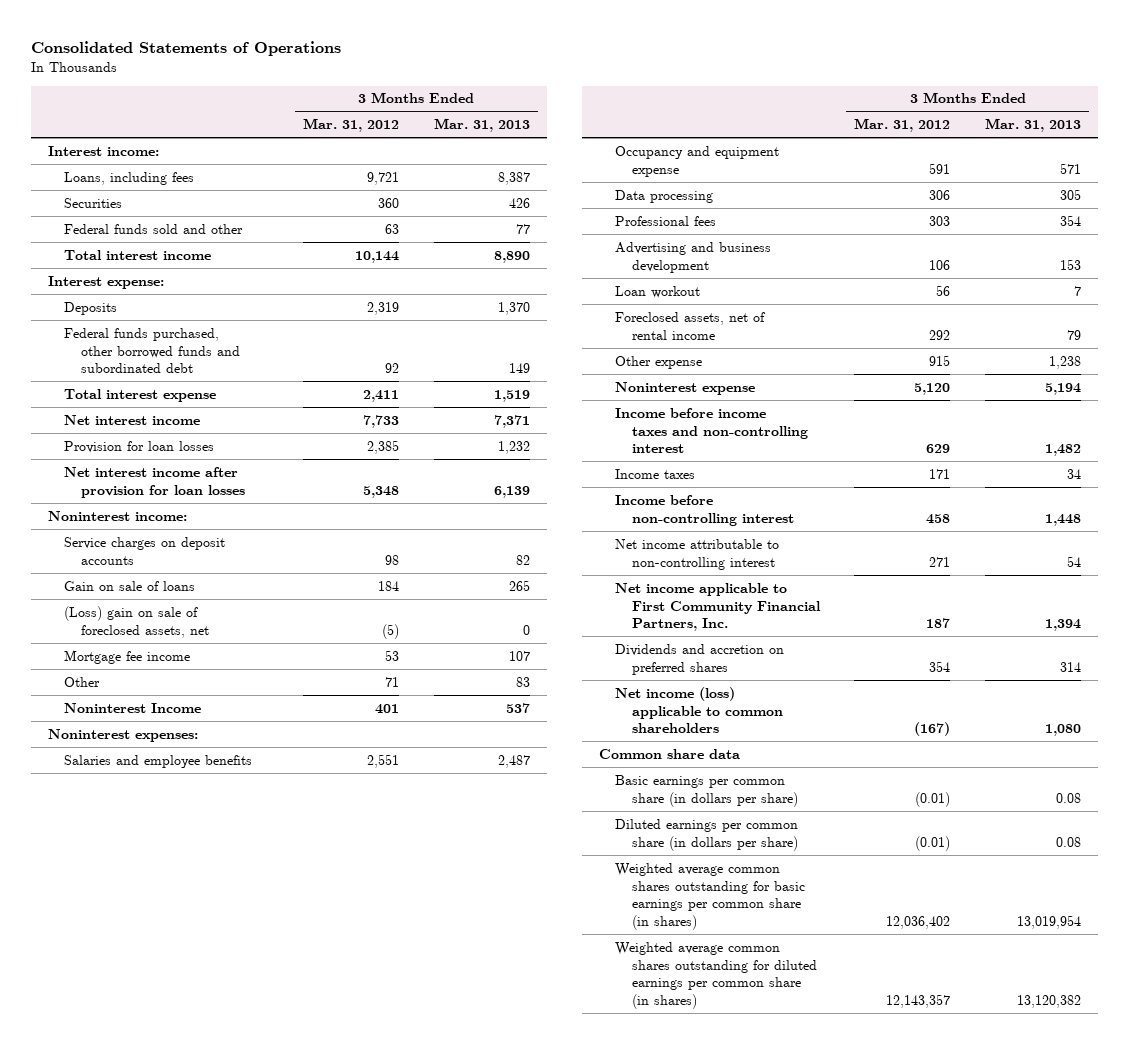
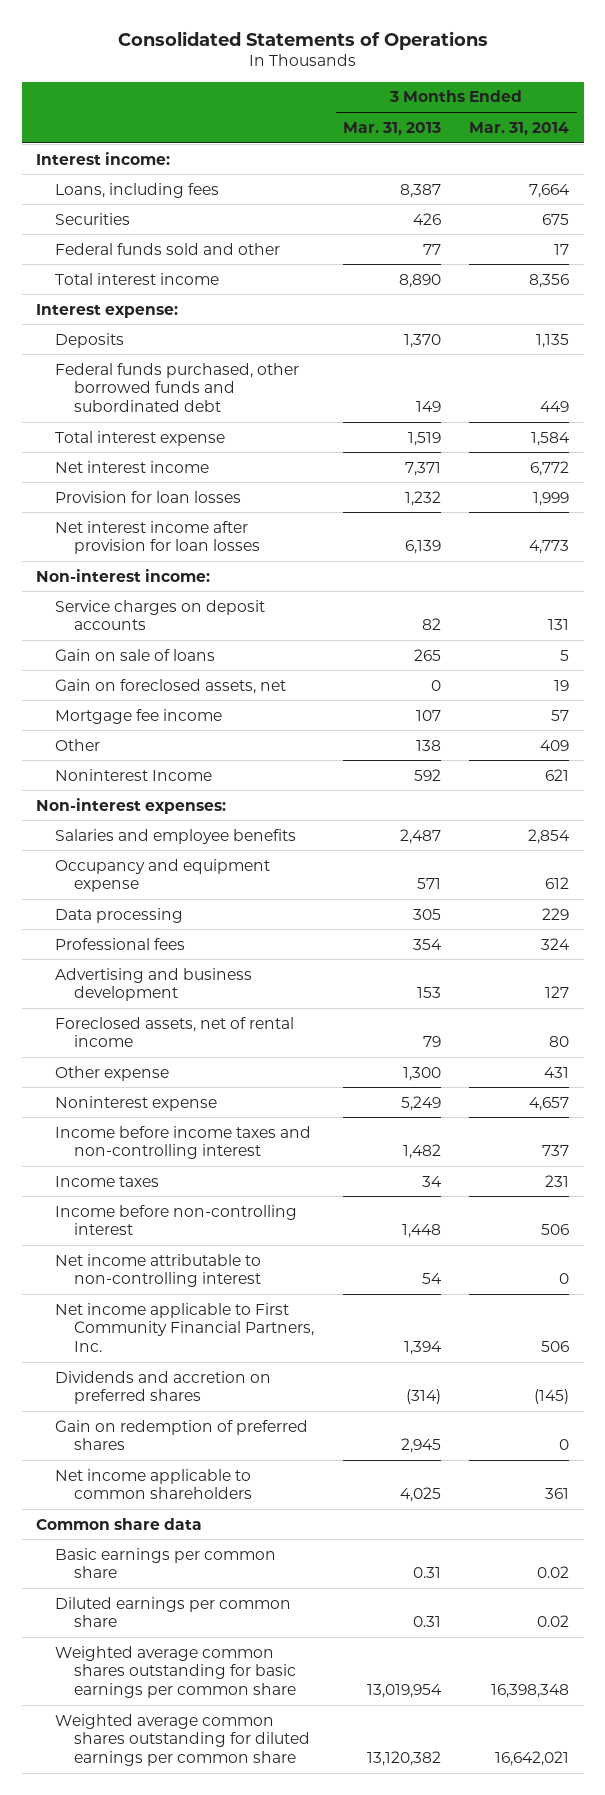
- | 3 Months Ended Mar. 31, 2012 | 3 Months Ended Mar. 31, 2013
+ | 3 Months Ended Mar. 31, 2013 | 3 Months Ended Mar. 31, 2014
- Noninterest income:
+ Non-interest income:
- (Loss) gain on sale of foreclosed assets, net | (5) | 0
+ Gain on foreclosed assets, net | 0 | 19
- Other | 71 | 83
- Noninterest Income | 401 | 537
- Noninterest expenses:
+ Other | 138 | 409
+ Noninterest Income | 592 | 621
+ Non-interest expenses:
- Loan workout | 56 | 7
- Other expense | 915 | 1,238
- Noninterest expense | 5,120 | 5,194
+ Other expense | 1,300 | 431
+ Noninterest expense | 5,249 | 4,657
- Dividends and accretion on preferred shares | 354 | 314
- Net income (loss) applicable to common shareholders | (167) | 1,080
+ Dividends and accretion on preferred shares | (314) | (145)
+ Gain on redemption of preferred shares | 2,945 | 0
+ Net income applicable to common shareholders | 4,025 | 361
- Basic earnings per common share (in dollars per share) | (0.01) | 0.08
- Diluted earnings per common share (in dollars per share) | (0.01) | 0.08
- Weighted average common shares outstanding for basic earnings per common share (in shares) | 12,036,402 | 13,019,954
- Weighted average common shares outstanding for diluted earnings per common share (in shares) | 12,143,357 | 13,120,382
+ Basic earnings per common share | 0.31 | 0.02
+ Diluted earnings per common share | 0.31 | 0.02
+ Weighted average common shares outstanding for basic earnings per common share | 13,019,954 | 16,398,348
+ Weighted average common shares outstanding for diluted earnings per common share | 13,120,382 | 16,642,021

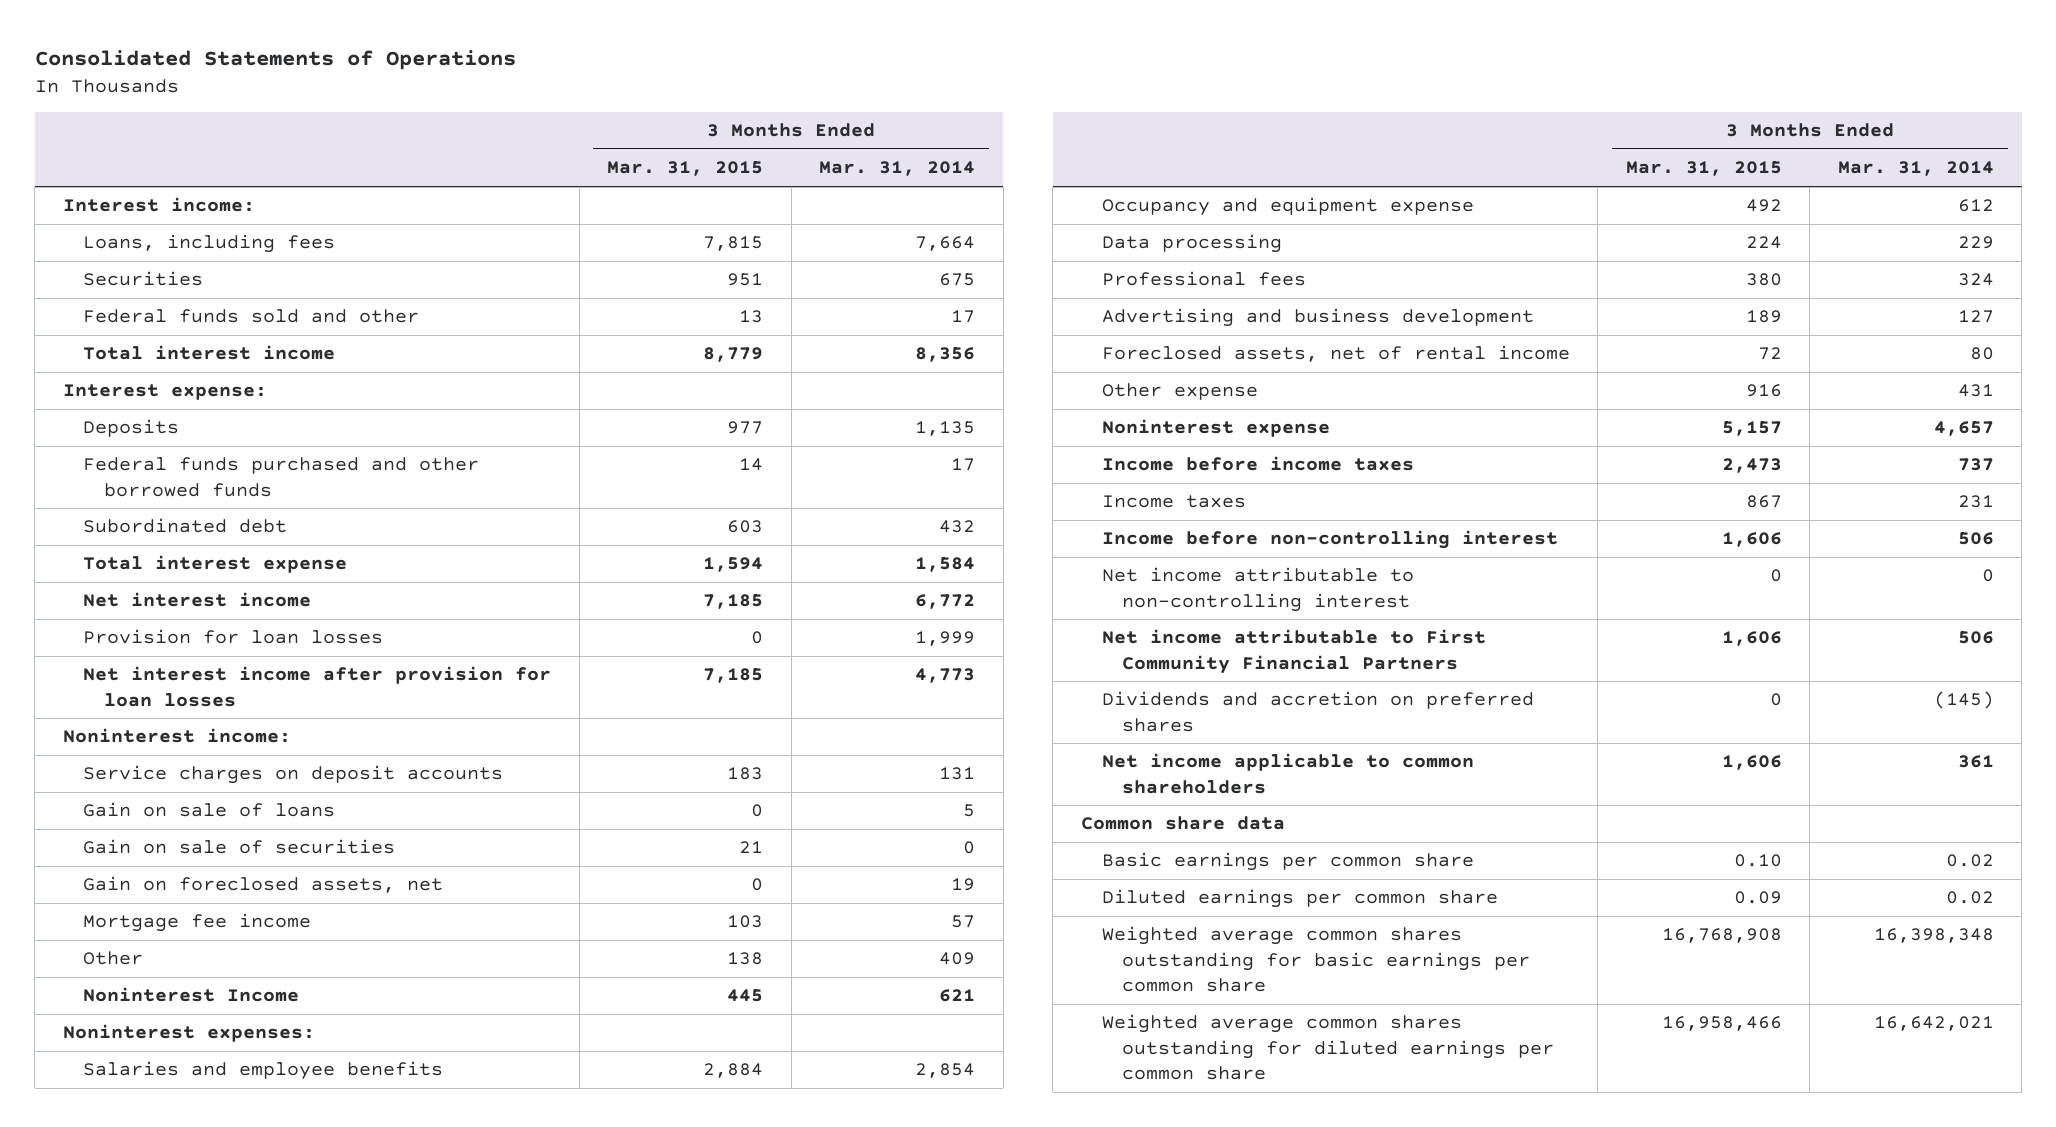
- | 3 Months Ended Mar. 31, 2013 | 3 Months Ended Mar. 31, 2014
+ | 3 Months Ended Mar. 31, 2015 | 3 Months Ended Mar. 31, 2014
- Federal funds purchased, other borrowed funds and subordinated debt | 149 | 449
+ Federal funds purchased and other borrowed funds | 14 | 17
+ Subordinated debt | 603 | 432
- Non-interest income:
+ Noninterest income:
+ Gain on sale of securities | 21 | 0
- Non-interest expenses:
+ Noninterest expenses:
- Income before income taxes and non-controlling interest | 1,482 | 737
+ Income before income taxes | 2,473 | 737
- Net income applicable to First Community Financial Partners, Inc. | 1,394 | 506
+ Net income attributable to First Community Financial Partners | 1,606 | 506
- Gain on redemption of preferred shares | 2,945 | 0

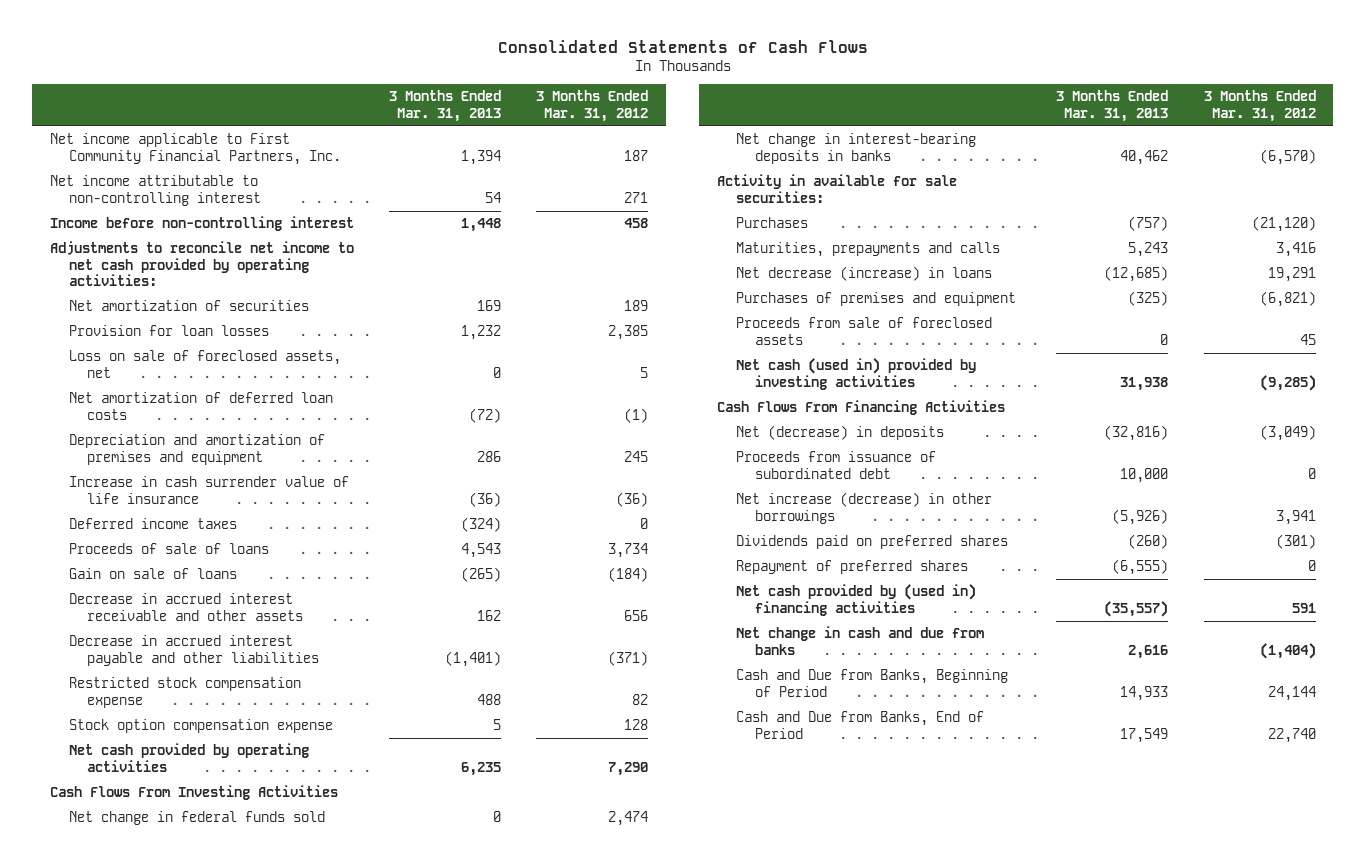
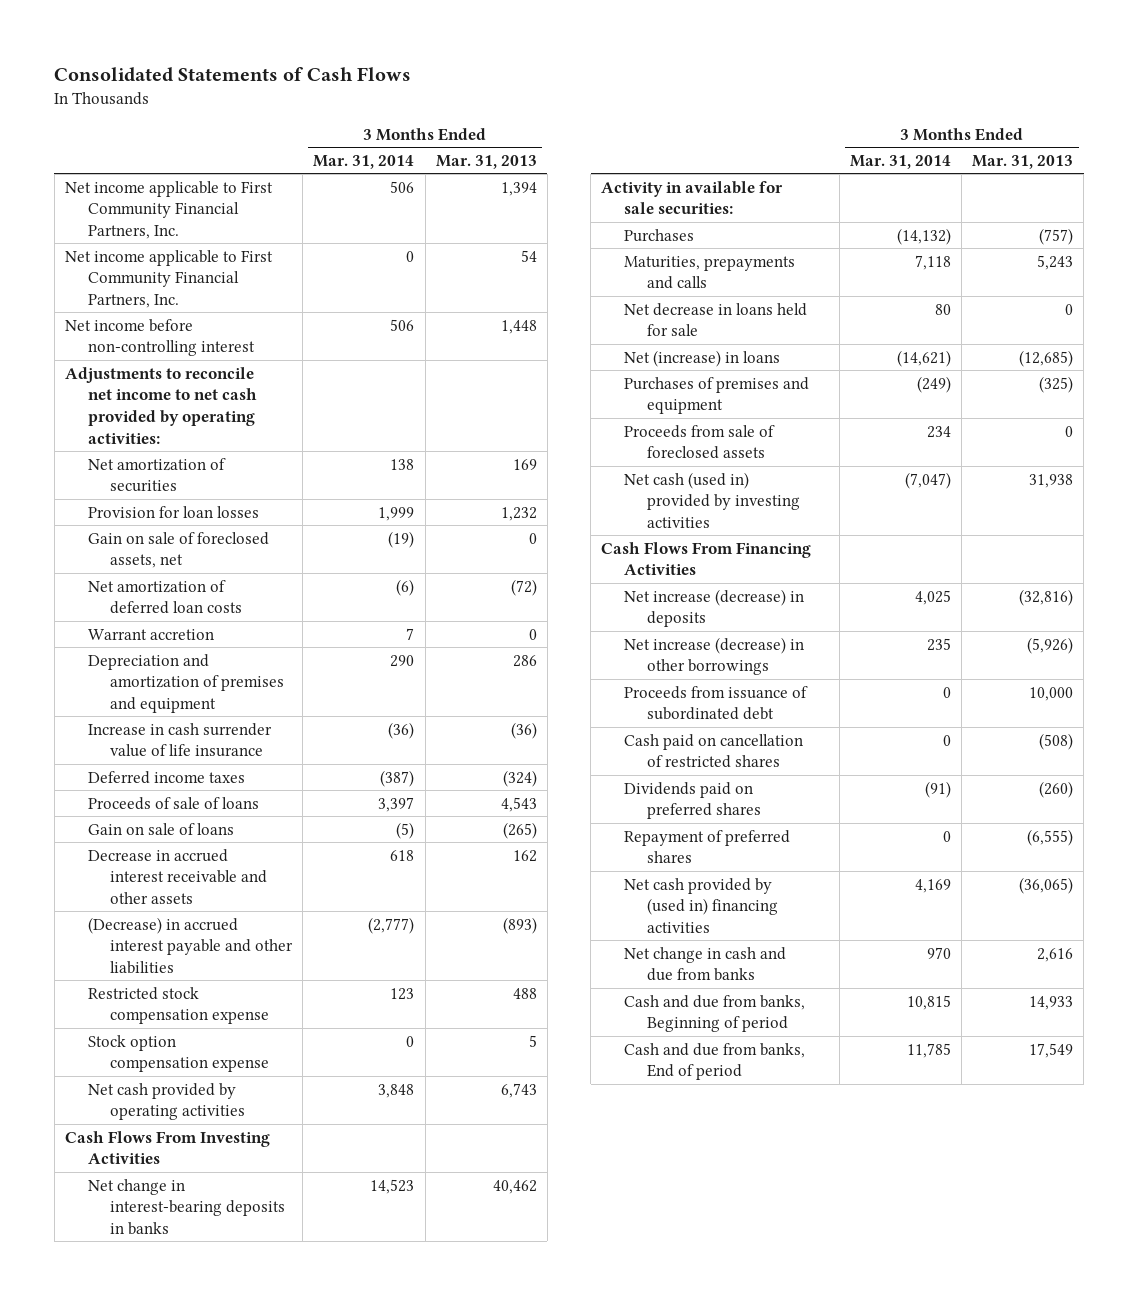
- | 3 Months Ended Mar. 31, 2013 | 3 Months Ended Mar. 31, 2012
+ | 3 Months Ended Mar. 31, 2014 | 3 Months Ended Mar. 31, 2013
- Net income attributable to non-controlling interest | 54 | 271
- Income before non-controlling interest | 1,448 | 458
+ Net income applicable to First Community Financial Partners, Inc. | 0 | 54
+ Net income before non-controlling interest | 506 | 1,448
- Loss on sale of foreclosed assets, net | 0 | 5
+ Gain on sale of foreclosed assets, net | (19) | 0
+ Warrant accretion | 7 | 0
- Decrease in accrued interest payable and other liabilities | (1,401) | (371)
+ (Decrease) in accrued interest payable and other liabilities | (2,777) | (893)
- Net cash provided by operating activities | 6,235 | 7,290
+ Net cash provided by operating activities | 3,848 | 6,743
- Net change in federal funds sold | 0 | 2,474
- Net decrease (increase) in loans | (12,685) | 19,291
+ Net decrease in loans held for sale | 80 | 0
+ Net (increase) in loans | (14,621) | (12,685)
- Net (decrease) in deposits | (32,816) | (3,049)
+ Net increase (decrease) in deposits | 4,025 | (32,816)
moved down: Proceeds from issuance of subordinated debt | 0 | 10,000
+ Cash paid on cancellation of restricted shares | 0 | (508)
- Net cash provided by (used in) financing activities | (35,557) | 591
+ Net cash provided by (used in) financing activities | 4,169 | (36,065)
- Cash and Due from Banks, Beginning of Period | 14,933 | 24,144
- Cash and Due from Banks, End of Period | 17,549 | 22,740
+ Cash and due from banks, Beginning of period | 10,815 | 14,933
+ Cash and due from banks, End of period | 11,785 | 17,549

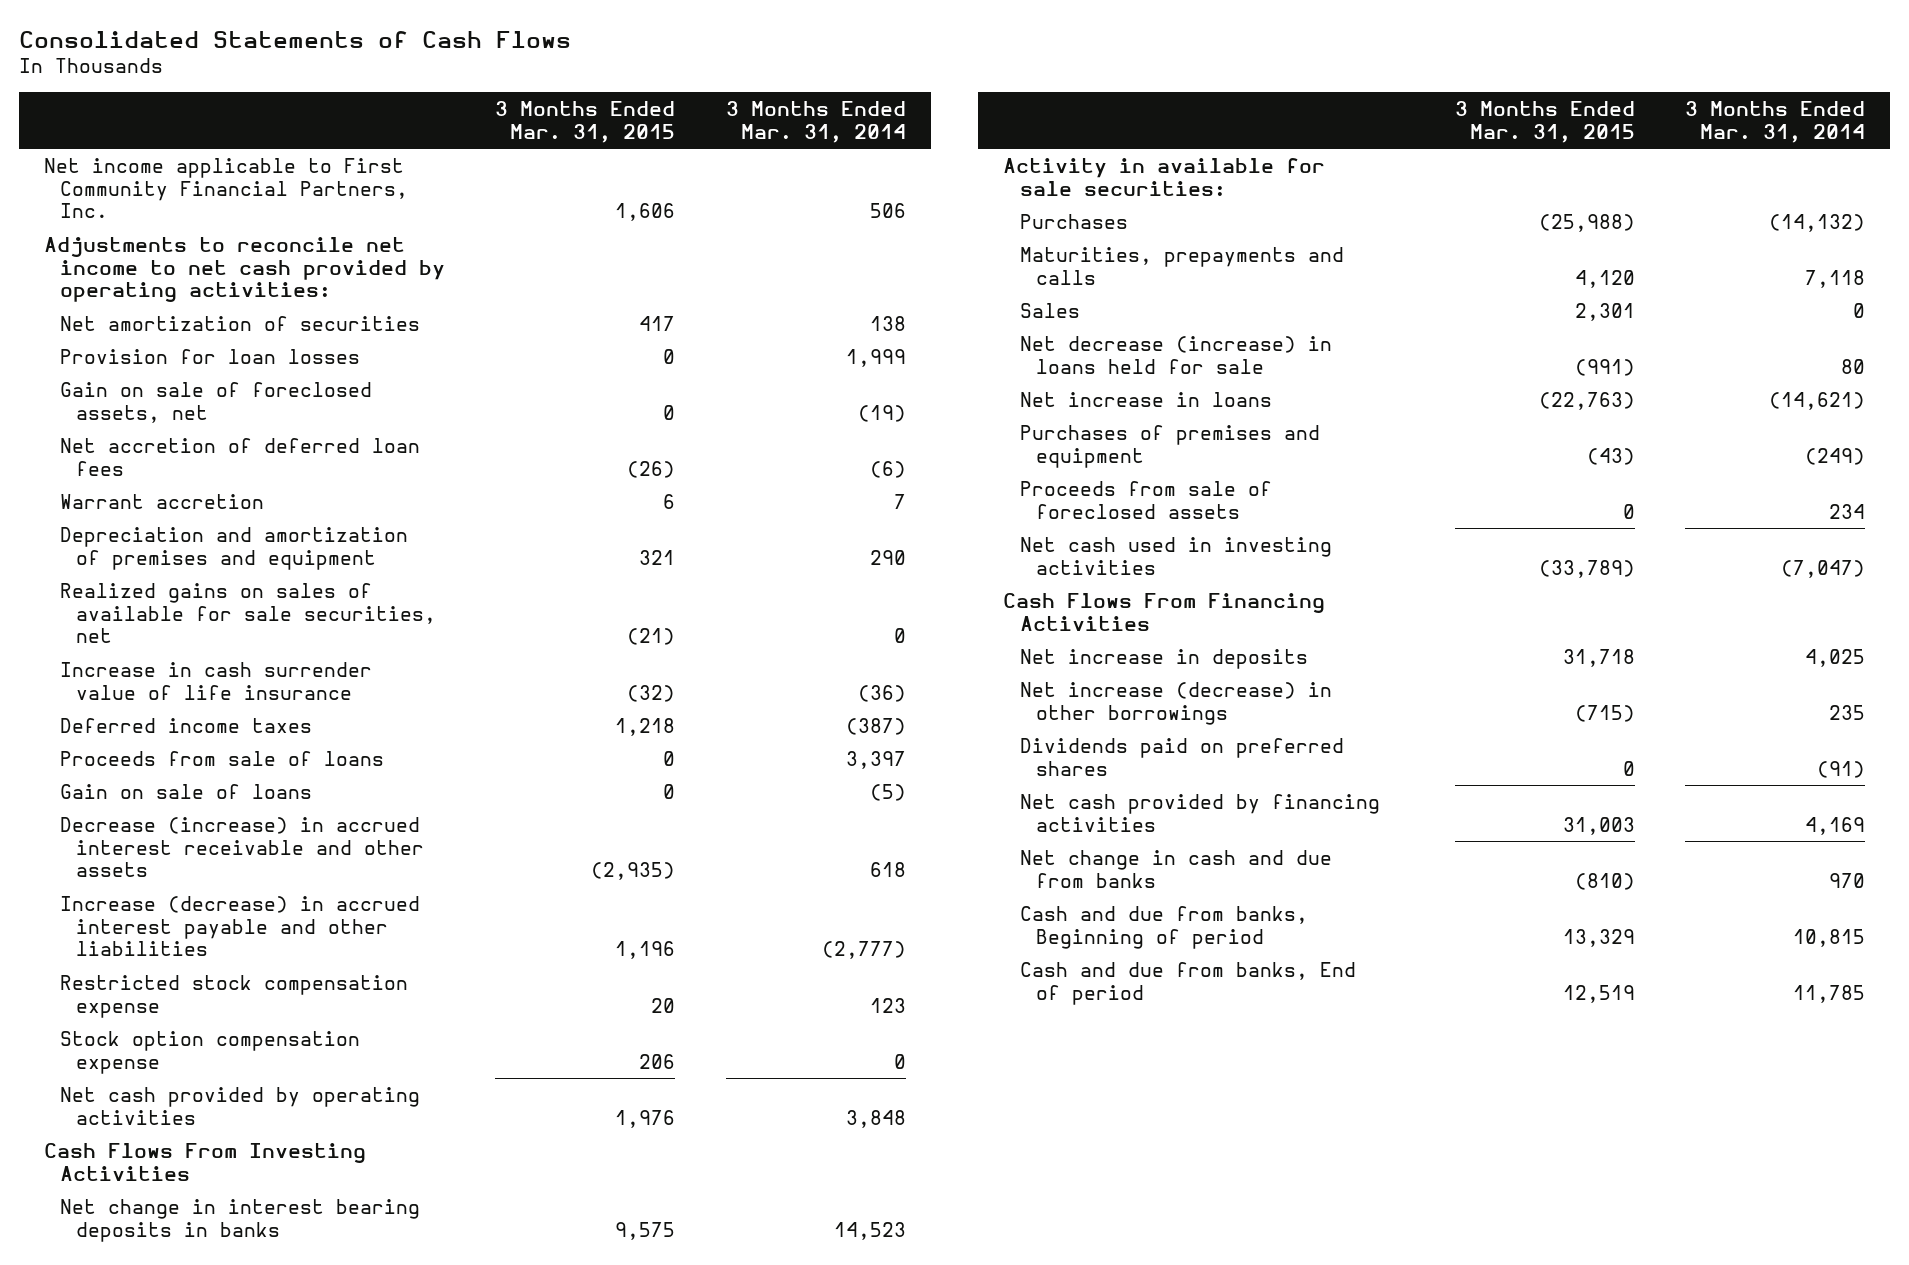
- | 3 Months Ended Mar. 31, 2014 | 3 Months Ended Mar. 31, 2013
+ | 3 Months Ended Mar. 31, 2015 | 3 Months Ended Mar. 31, 2014
- Net income applicable to First Community Financial Partners, Inc. | 0 | 54
- Net income before non-controlling interest | 506 | 1,448
- Net amortization of deferred loan costs | (6) | (72)
+ Net accretion of deferred loan fees | (26) | (6)
+ Realized gains on sales of available for sale securities, net | (21) | 0
- Proceeds of sale of loans | 3,397 | 4,543
+ Proceeds from sale of loans | 0 | 3,397
- Decrease in accrued interest receivable and other assets | 618 | 162
- (Decrease) in accrued interest payable and other liabilities | (2,777) | (893)
+ Decrease (increase) in accrued interest receivable and other assets | (2,935) | 618
+ Increase (decrease) in accrued interest payable and other liabilities | 1,196 | (2,777)
- Net change in interest-bearing deposits in banks | 14,523 | 40,462
+ Net change in interest bearing deposits in banks | 9,575 | 14,523
- Net decrease in loans held for sale | 80 | 0
- Net (increase) in loans | (14,621) | (12,685)
+ Sales | 2,301 | 0
+ Net decrease (increase) in loans held for sale | (991) | 80
+ Net increase in loans | (22,763) | (14,621)
- Net cash (used in) provided by investing activities | (7,047) | 31,938
+ Net cash used in investing activities | (33,789) | (7,047)
- Net increase (decrease) in deposits | 4,025 | (32,816)
+ Net increase in deposits | 31,718 | 4,025
- Proceeds from issuance of subordinated debt | 0 | 10,000
- Cash paid on cancellation of restricted shares | 0 | (508)
- Repayment of preferred shares | 0 | (6,555)
- Net cash provided by (used in) financing activities | 4,169 | (36,065)
+ Net cash provided by financing activities | 31,003 | 4,169

